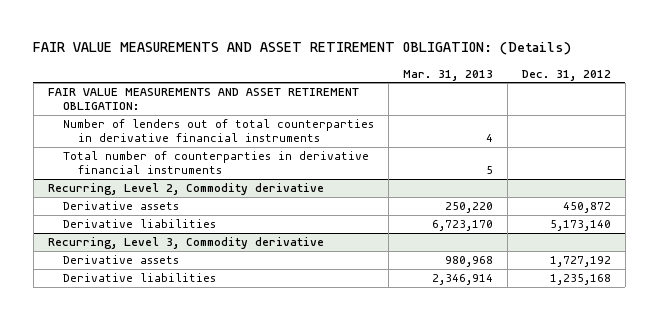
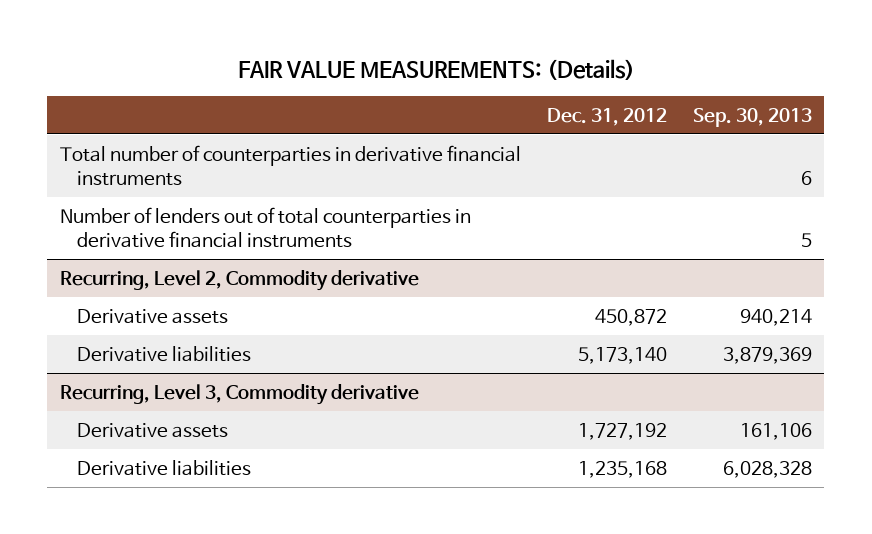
- FAIR VALUE MEASUREMENTS AND ASSET RETIREMENT OBLIGATION: (Details)
+ FAIR VALUE MEASUREMENTS: (Details)
- | Mar. 31, 2013 | Dec. 31, 2012
+ | Dec. 31, 2012 | Sep. 30, 2013
- FAIR VALUE MEASUREMENTS AND ASSET RETIREMENT OBLIGATION:
moved down: Number of lenders out of total counterparties in derivative financial instruments | | 5

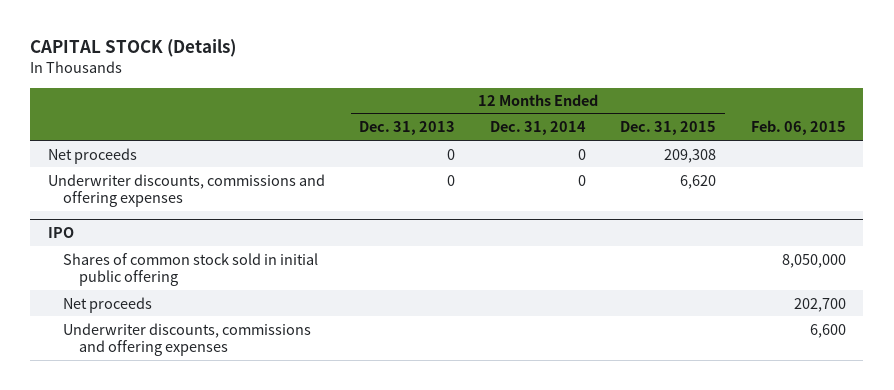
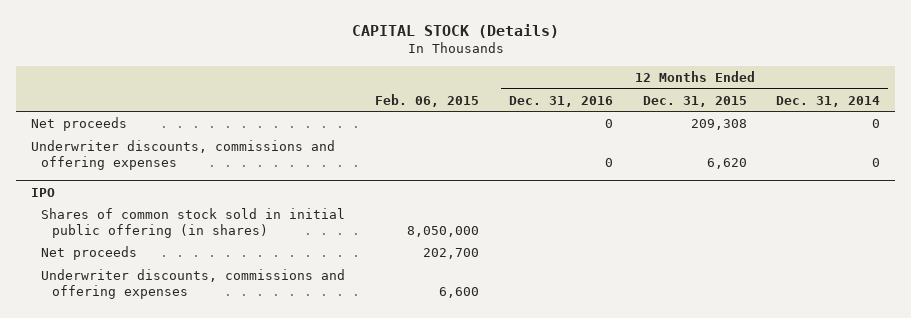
- | 12 Months Ended Dec. 31, 2013 | 12 Months Ended Dec. 31, 2014 | 12 Months Ended Dec. 31, 2015 | Feb. 06, 2015
+ | Feb. 06, 2015 | 12 Months Ended Dec. 31, 2016 | 12 Months Ended Dec. 31, 2015 | 12 Months Ended Dec. 31, 2014
@ IPO
- Shares of common stock sold in initial public offering | | | | 8,050,000
+ Shares of common stock sold in initial public offering (in shares) | 8,050,000 | | |

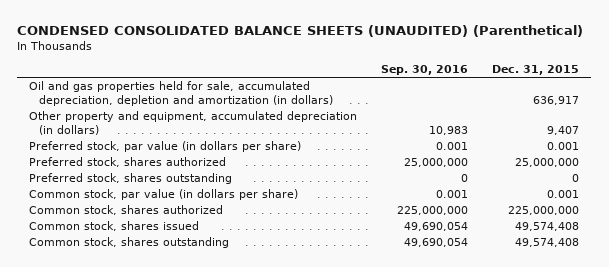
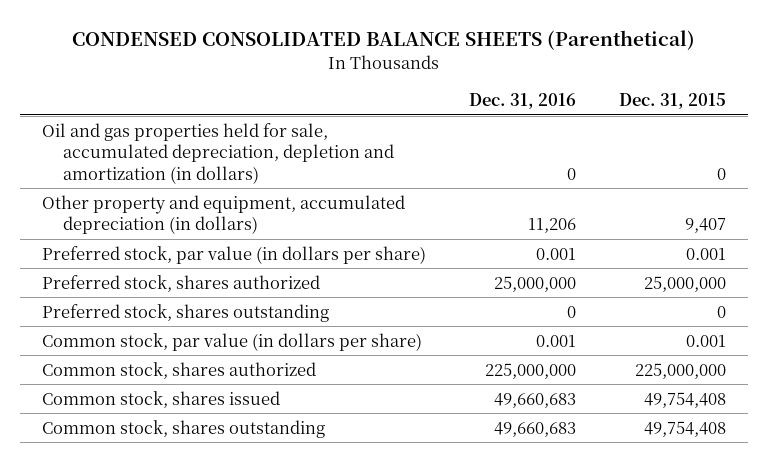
- CONDENSED CONSOLIDATED BALANCE SHEETS (UNAUDITED) (Parenthetical)
+ CONDENSED CONSOLIDATED BALANCE SHEETS (Parenthetical)
- | Sep. 30, 2016 | Dec. 31, 2015
+ | Dec. 31, 2016 | Dec. 31, 2015
- Oil and gas properties held for sale, accumulated depreciation, depletion and amortization (in dollars) | | 636,917
+ Oil and gas properties held for sale, accumulated depreciation, depletion and amortization (in dollars) | 0 | 0
- Common stock, shares issued | 49,690,054 | 49,574,408
- Common stock, shares outstanding | 49,690,054 | 49,574,408
+ Common stock, shares issued | 49,660,683 | 49,754,408
+ Common stock, shares outstanding | 49,660,683 | 49,754,408

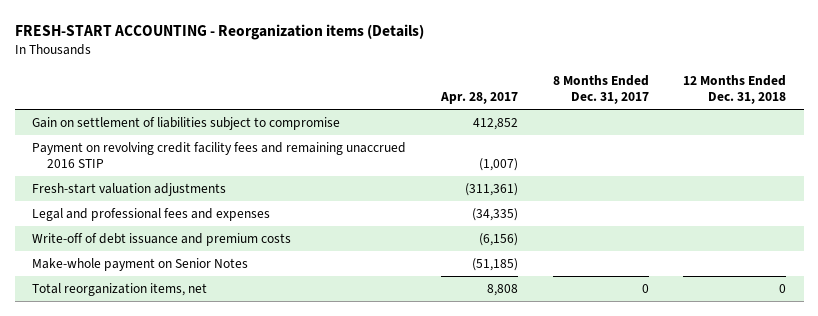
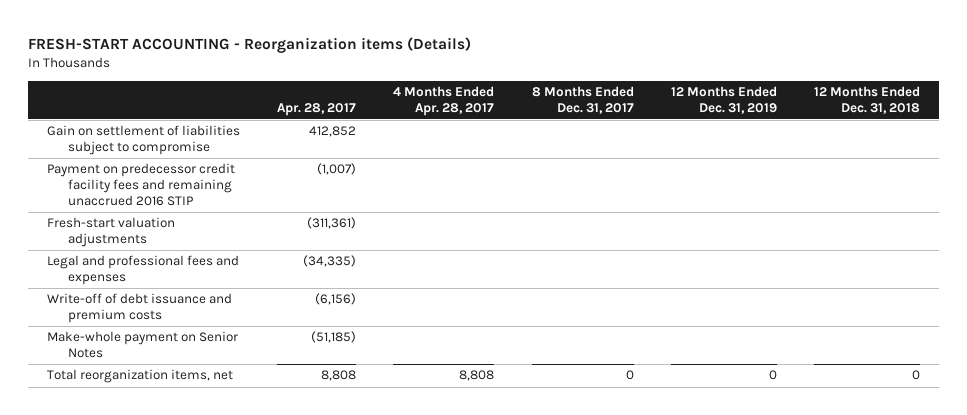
- | Apr. 28, 2017 | 8 Months Ended Dec. 31, 2017 | 12 Months Ended Dec. 31, 2018
+ | Apr. 28, 2017 | 4 Months Ended Apr. 28, 2017 | 8 Months Ended Dec. 31, 2017 | 12 Months Ended Dec. 31, 2019 | 12 Months Ended Dec. 31, 2018
- Payment on revolving credit facility fees and remaining unaccrued 2016 STIP | (1,007) | |
+ Payment on predecessor credit facility fees and remaining unaccrued 2016 STIP | (1,007) | | | |

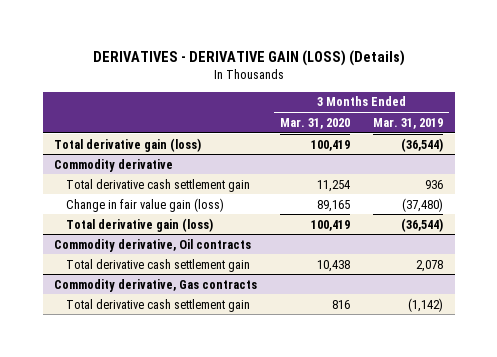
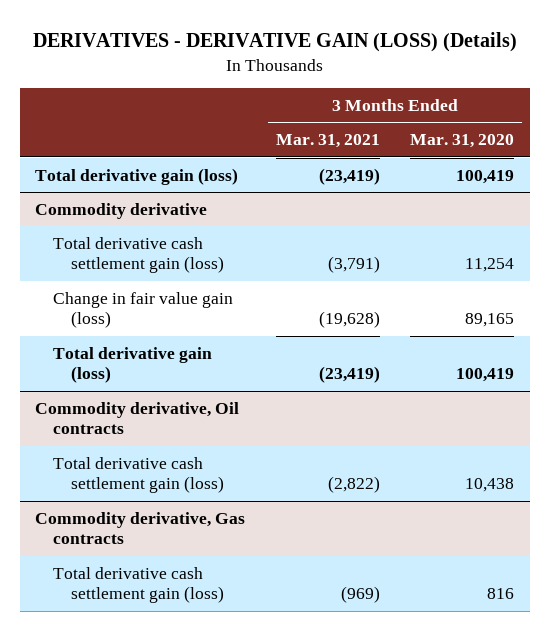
- | 3 Months Ended Mar. 31, 2020 | 3 Months Ended Mar. 31, 2019
+ | 3 Months Ended Mar. 31, 2021 | 3 Months Ended Mar. 31, 2020
@ Commodity derivative
- Total derivative cash settlement gain | 11,254 | 936
+ Total derivative cash settlement gain (loss) | (3,791) | 11,254
@ Commodity derivative, Oil contracts
- Total derivative cash settlement gain | 10,438 | 2,078
+ Total derivative cash settlement gain (loss) | (2,822) | 10,438
@ Commodity derivative, Gas contracts
- Total derivative cash settlement gain | 816 | (1,142)
+ Total derivative cash settlement gain (loss) | (969) | 816

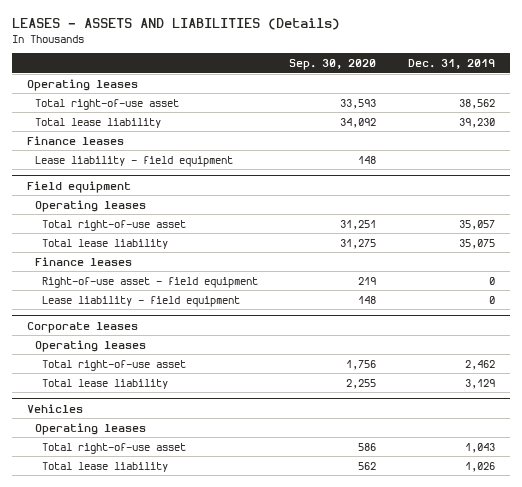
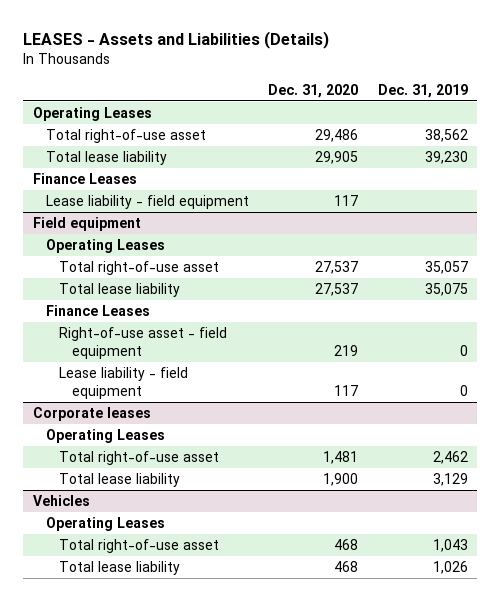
- LEASES - ASSETS AND LIABILITIES (Details)
+ LEASES - Assets and Liabilities (Details)
- | Sep. 30, 2020 | Dec. 31, 2019
+ | Dec. 31, 2020 | Dec. 31, 2019
- Operating leases
+ Operating Leases
- Finance leases
+ Finance Leases
@ Field equipment
- Operating leases
+ Operating Leases
- Finance leases
+ Finance Leases
@ Corporate leases
- Operating leases
+ Operating Leases
@ Vehicles
- Operating leases
+ Operating Leases

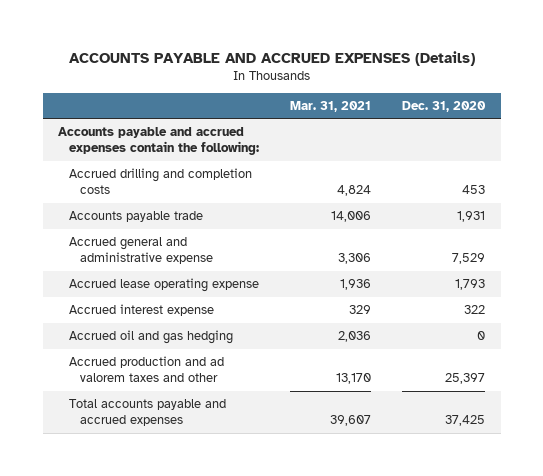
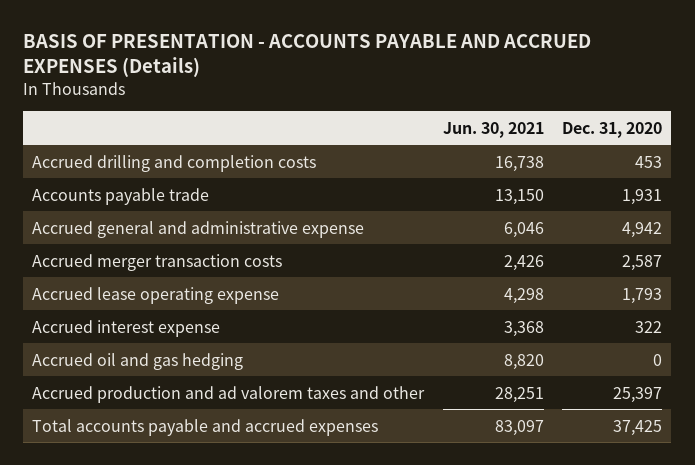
- ACCOUNTS PAYABLE AND ACCRUED EXPENSES (Details)
+ BASIS OF PRESENTATION - ACCOUNTS PAYABLE AND ACCRUED EXPENSES (Details)
- | Mar. 31, 2021 | Dec. 31, 2020
+ | Jun. 30, 2021 | Dec. 31, 2020
- Accounts payable and accrued expenses contain the following:
- Accrued general and administrative expense | 3,306 | 7,529
+ Accrued general and administrative expense | 6,046 | 4,942
+ Accrued merger transaction costs | 2,426 | 2,587

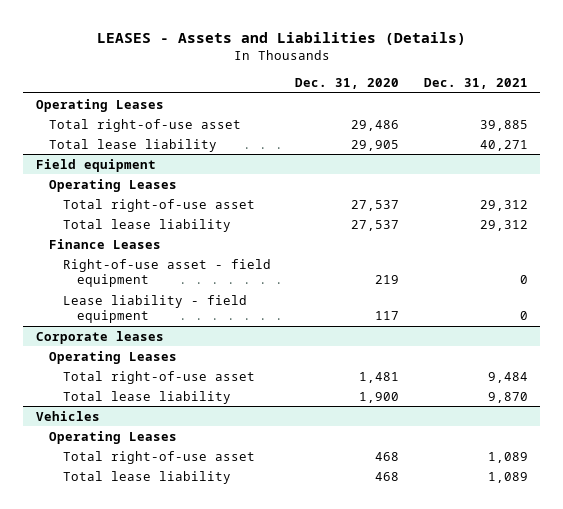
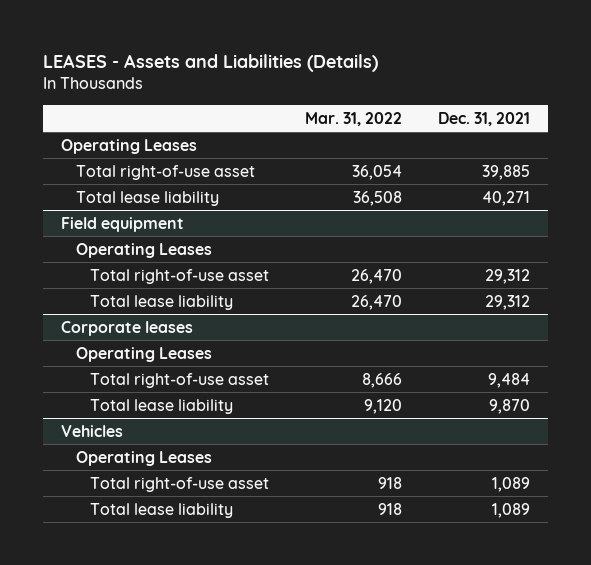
- | Dec. 31, 2020 | Dec. 31, 2021
+ | Mar. 31, 2022 | Dec. 31, 2021
@ Field equipment
- Finance Leases
- Right-of-use asset - field equipment | 219 | 0
- Lease liability - field equipment | 117 | 0

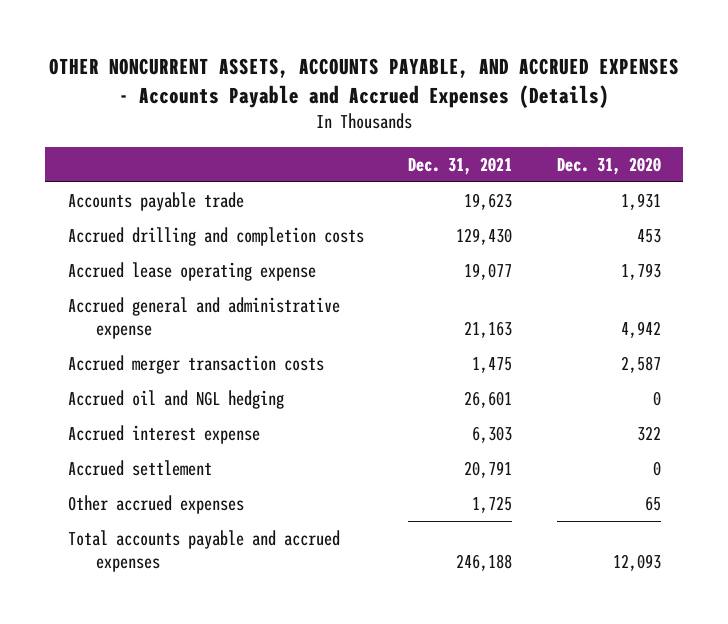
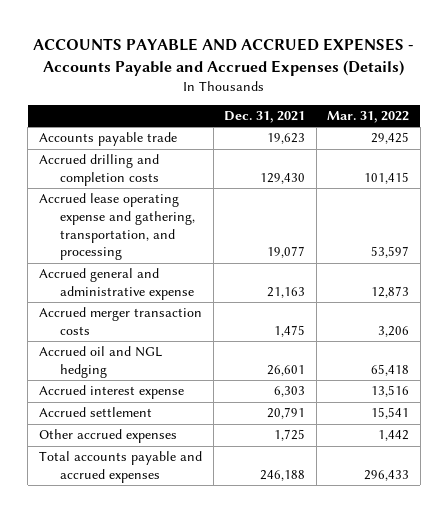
- OTHER NONCURRENT ASSETS, ACCOUNTS PAYABLE, AND ACCRUED EXPENSES - Accounts Payable and Accrued Expenses (Details)
+ ACCOUNTS PAYABLE AND ACCRUED EXPENSES - Accounts Payable and Accrued Expenses (Details)
- | Dec. 31, 2021 | Dec. 31, 2020
+ | Dec. 31, 2021 | Mar. 31, 2022
- Accrued lease operating expense | 19,077 | 1,793
+ Accrued lease operating expense and gathering, transportation, and processing | 19,077 | 53,597

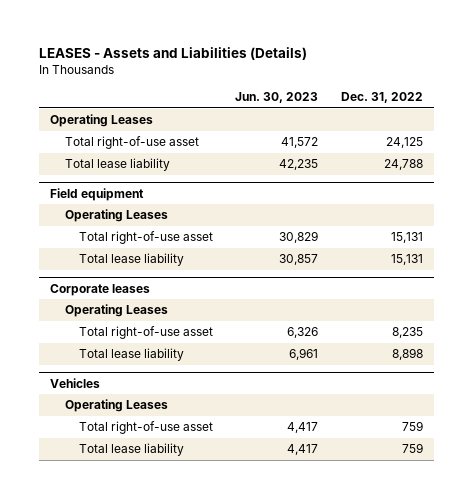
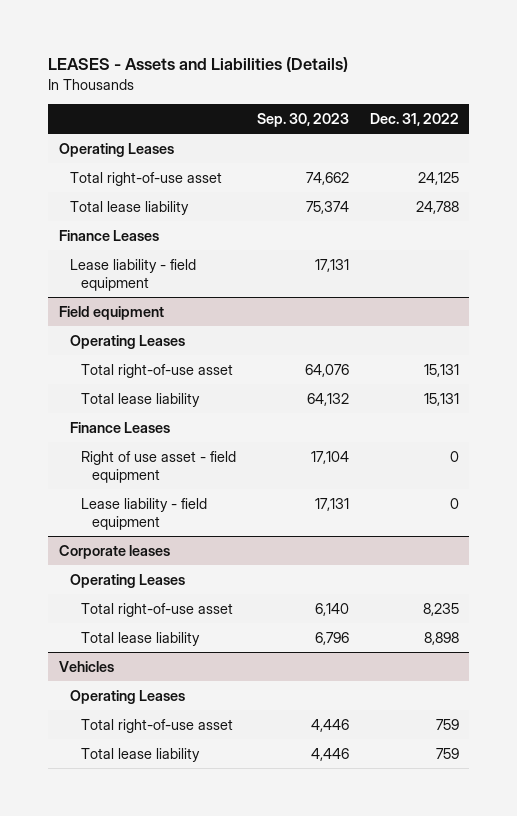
- | Jun. 30, 2023 | Dec. 31, 2022
+ | Sep. 30, 2023 | Dec. 31, 2022
+ Finance Leases
+ Lease liability - field equipment | 17,131 |
@ Field equipment
+ Finance Leases
+ Right of use asset - field equipment | 17,104 | 0
+ Lease liability - field equipment | 17,131 | 0

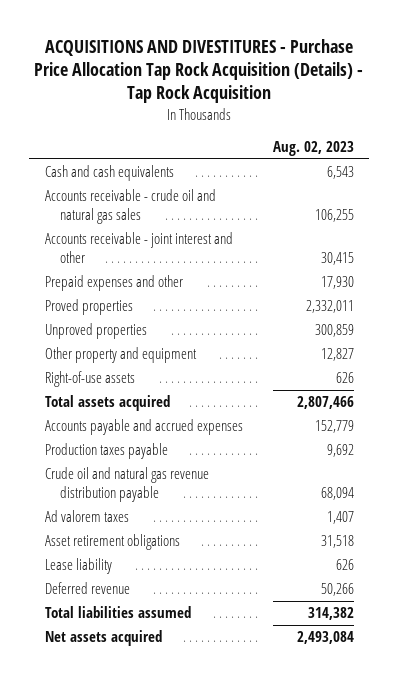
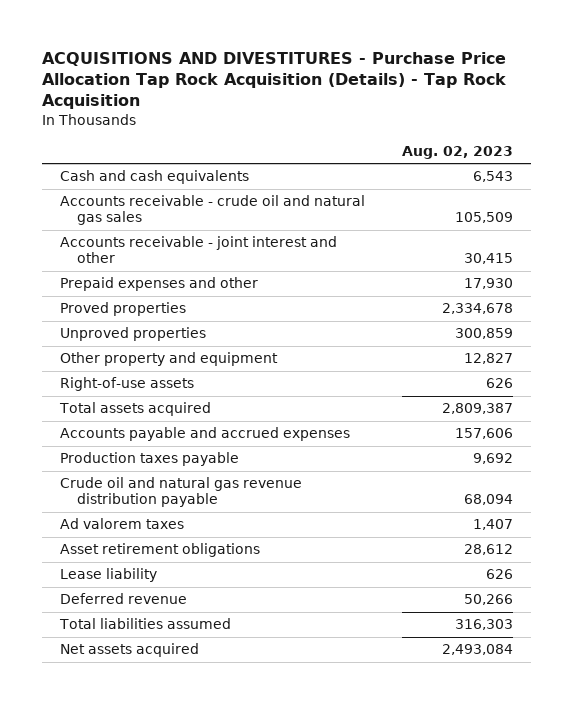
- Accounts receivable - crude oil and natural gas sales | 106,255
+ Accounts receivable - crude oil and natural gas sales | 105,509
- Proved properties | 2,332,011
+ Proved properties | 2,334,678
- Total assets acquired | 2,807,466
- Accounts payable and accrued expenses | 152,779
+ Total assets acquired | 2,809,387
+ Accounts payable and accrued expenses | 157,606
- Asset retirement obligations | 31,518
+ Asset retirement obligations | 28,612
- Total liabilities assumed | 314,382
+ Total liabilities assumed | 316,303

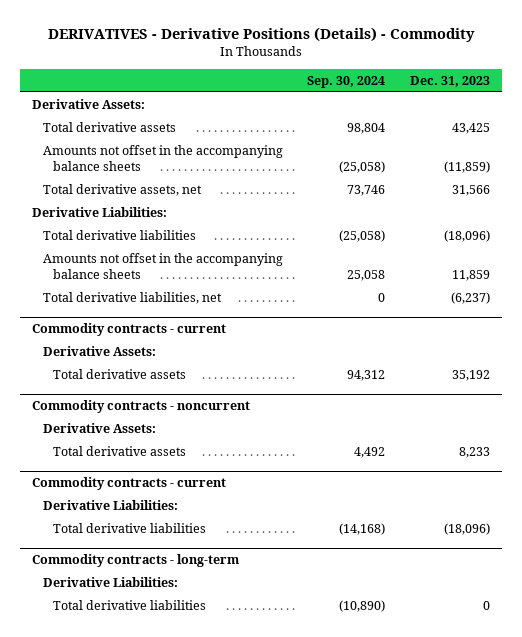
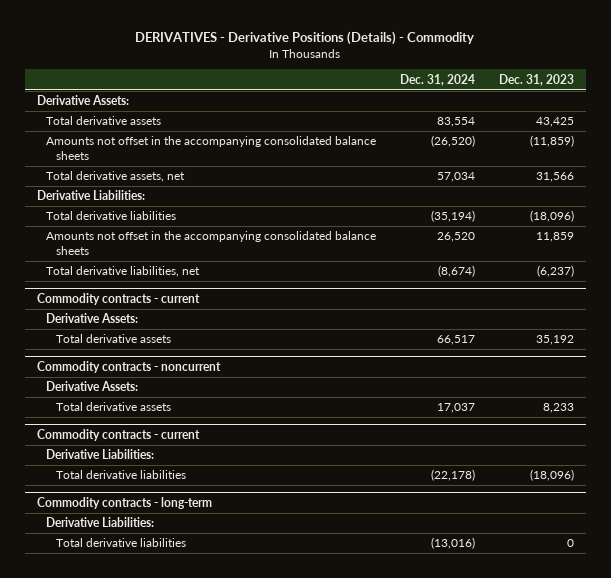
- | Sep. 30, 2024 | Dec. 31, 2023
+ | Dec. 31, 2024 | Dec. 31, 2023
- Amounts not offset in the accompanying balance sheets | (25,058) | (11,859)
+ Amounts not offset in the accompanying consolidated balance sheets | (26,520) | (11,859)
- Amounts not offset in the accompanying balance sheets | 25,058 | 11,859
+ Amounts not offset in the accompanying consolidated balance sheets | 26,520 | 11,859

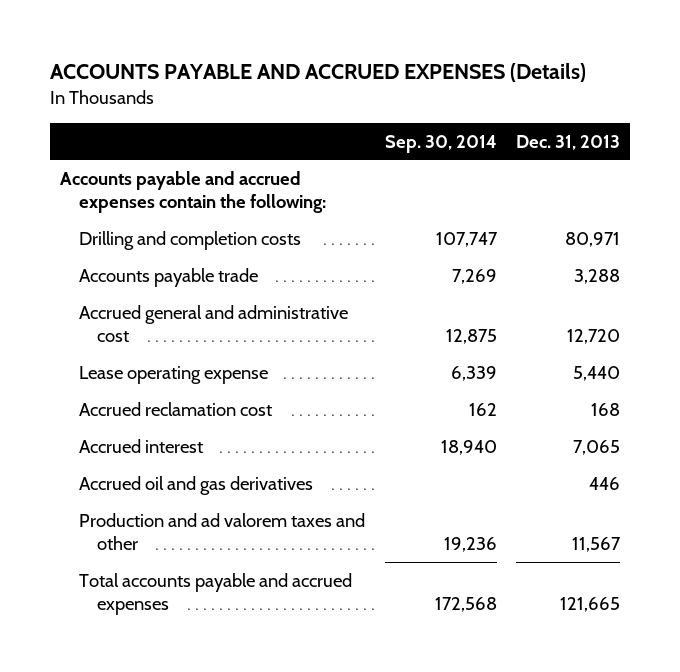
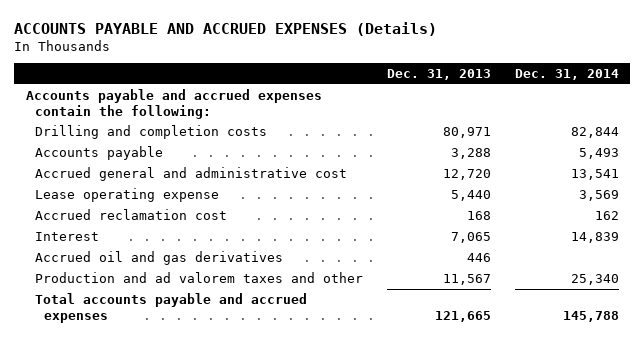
- | Sep. 30, 2014 | Dec. 31, 2013
+ | Dec. 31, 2013 | Dec. 31, 2014
- Accounts payable trade | 7,269 | 3,288
+ Accounts payable | 3,288 | 5,493
- Accrued interest | 18,940 | 7,065
+ Interest | 7,065 | 14,839

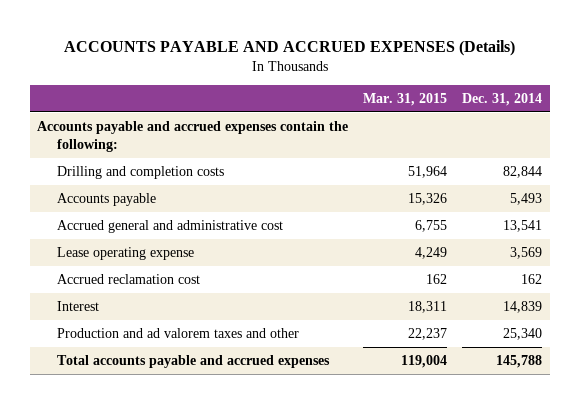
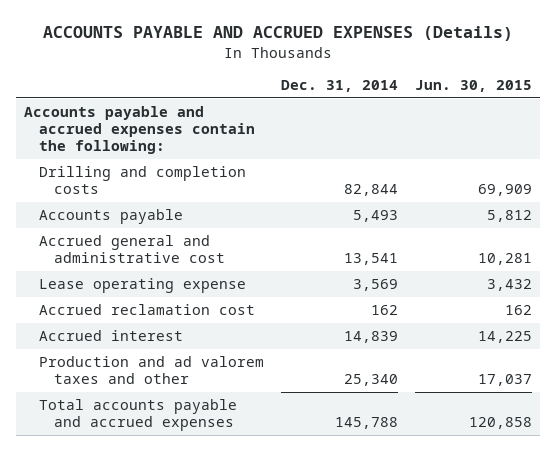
- | Mar. 31, 2015 | Dec. 31, 2014
+ | Dec. 31, 2014 | Jun. 30, 2015
- Interest | 18,311 | 14,839
+ Accrued interest | 14,839 | 14,225

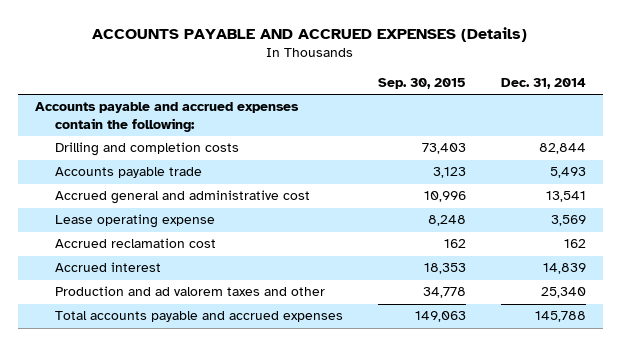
- | Dec. 31, 2014 | Jun. 30, 2015
+ | Sep. 30, 2015 | Dec. 31, 2014
- Accounts payable | 5,493 | 5,812
+ Accounts payable trade | 3,123 | 5,493

